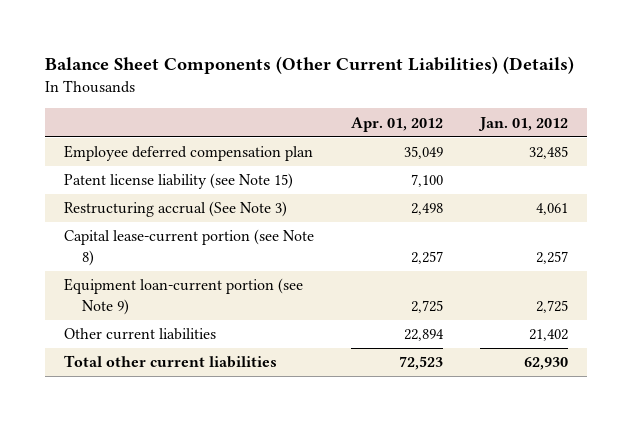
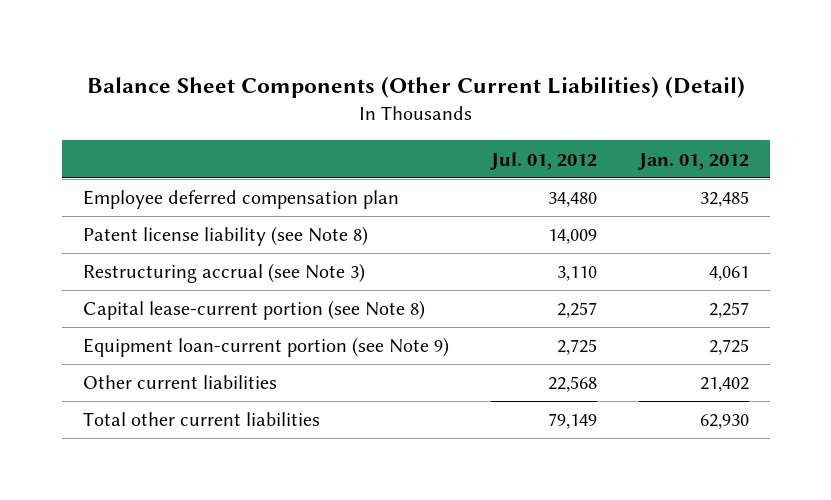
- Balance Sheet Components (Other Current Liabilities) (Details)
+ Balance Sheet Components (Other Current Liabilities) (Detail)
- | Apr. 01, 2012 | Jan. 01, 2012
+ | Jul. 01, 2012 | Jan. 01, 2012
- Patent license liability (see Note 15) | 7,100 |
- Restructuring accrual (See Note 3) | 2,498 | 4,061
+ Patent license liability (see Note 8) | 14,009 |
+ Restructuring accrual (see Note 3) | 3,110 | 4,061

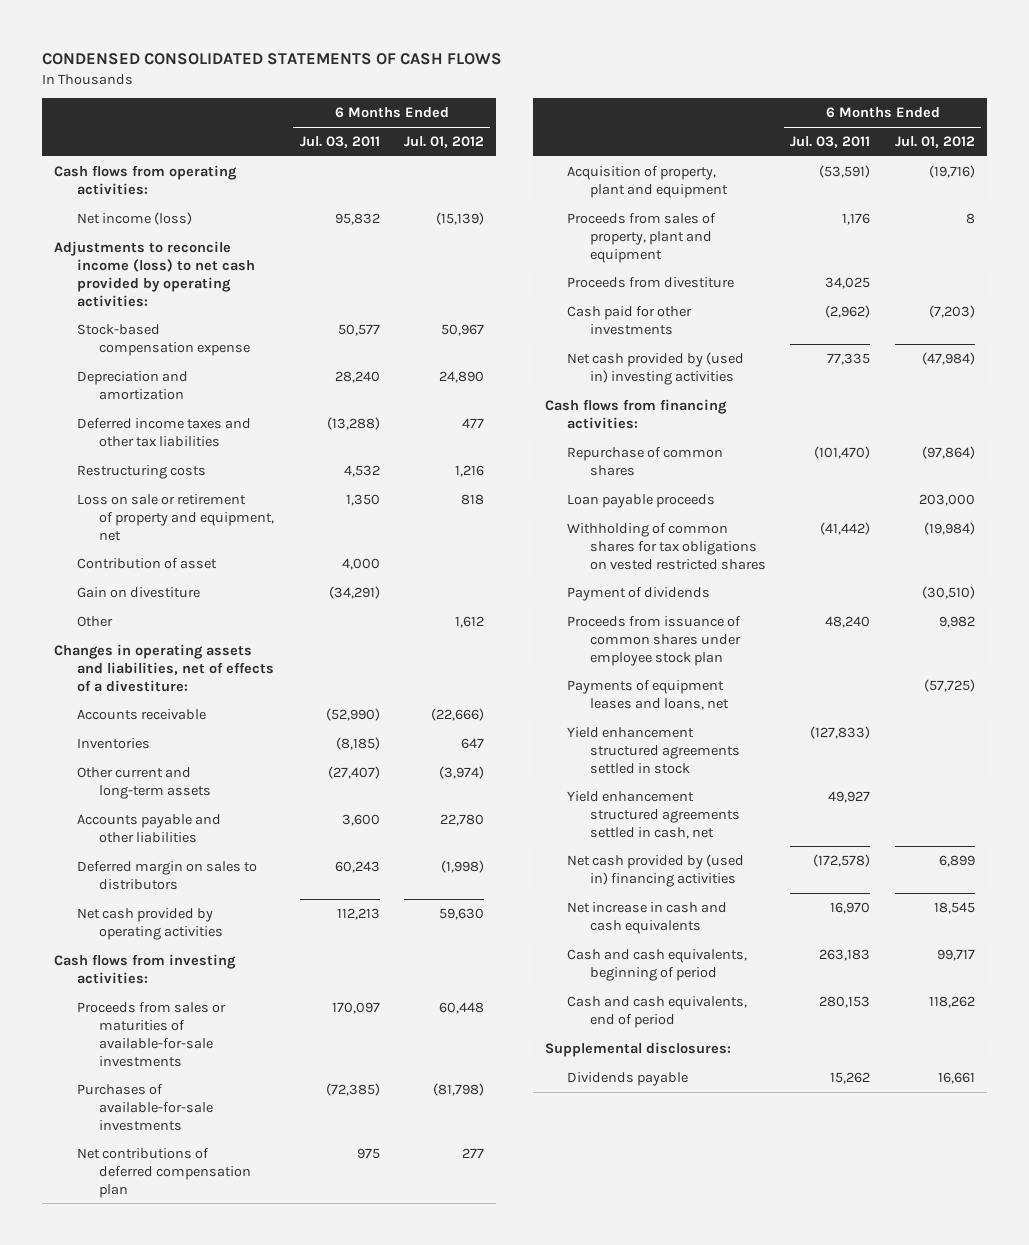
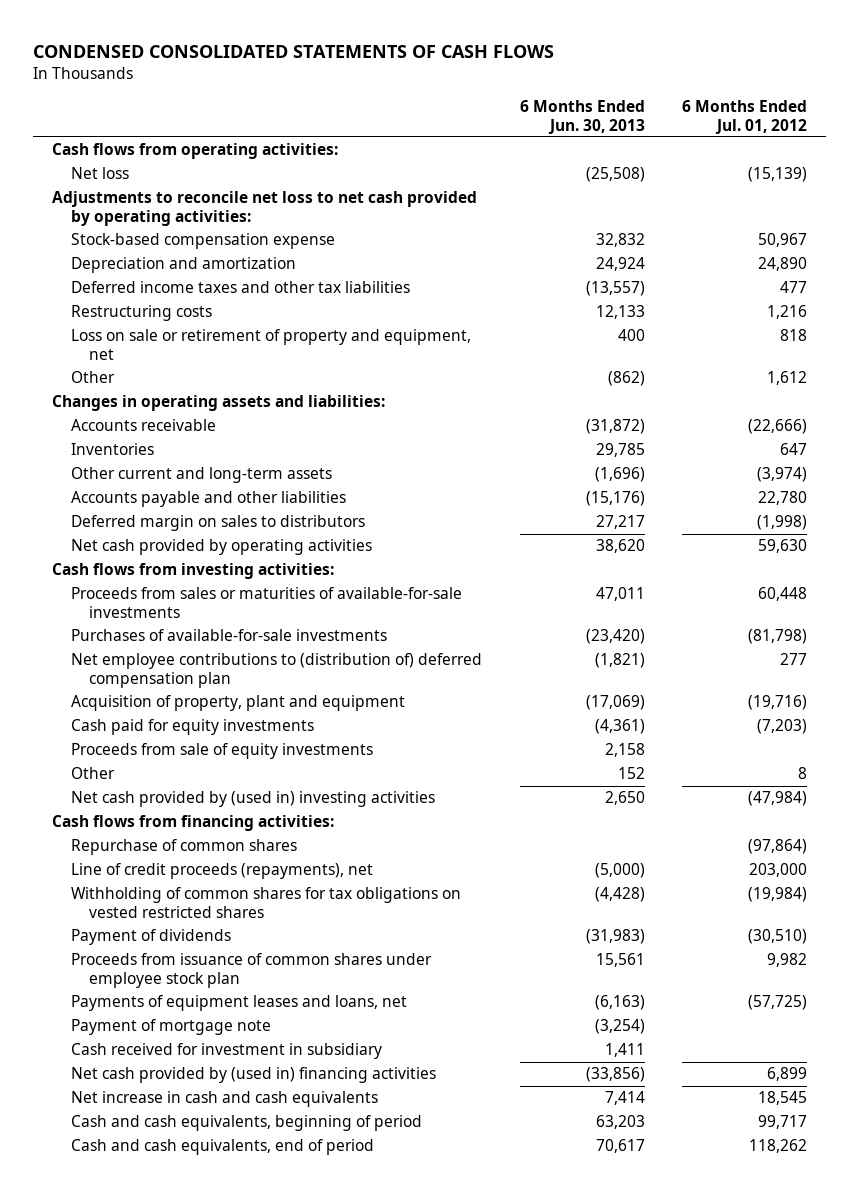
- | 6 Months Ended Jul. 03, 2011 | 6 Months Ended Jul. 01, 2012
+ | 6 Months Ended Jun. 30, 2013 | 6 Months Ended Jul. 01, 2012
- Net income (loss) | 95,832 | (15,139)
- Adjustments to reconcile income (loss) to net cash provided by operating activities:
+ Net loss | (25,508) | (15,139)
+ Adjustments to reconcile net loss to net cash provided by operating activities:
- Contribution of asset | 4,000 |
- Gain on divestiture | (34,291) |
- Changes in operating assets and liabilities, net of effects of a divestiture:
+ Changes in operating assets and liabilities:
- Net contributions of deferred compensation plan | 975 | 277
+ Net employee contributions to (distribution of) deferred compensation plan | (1,821) | 277
- Proceeds from sales of property, plant and equipment | 1,176 | 8
- Proceeds from divestiture | 34,025 |
- Cash paid for other investments | (2,962) | (7,203)
+ Cash paid for equity investments | (4,361) | (7,203)
+ Proceeds from sale of equity investments | 2,158 |
+ Other | 152 | 8
- Loan payable proceeds | | 203,000
+ Line of credit proceeds (repayments), net | (5,000) | 203,000
- Yield enhancement structured agreements settled in stock | (127,833) |
- Yield enhancement structured agreements settled in cash, net | 49,927 |
+ Payment of mortgage note | (3,254) |
+ Cash received for investment in subsidiary | 1,411 |
- Supplemental disclosures:
- Dividends payable | 15,262 | 16,661

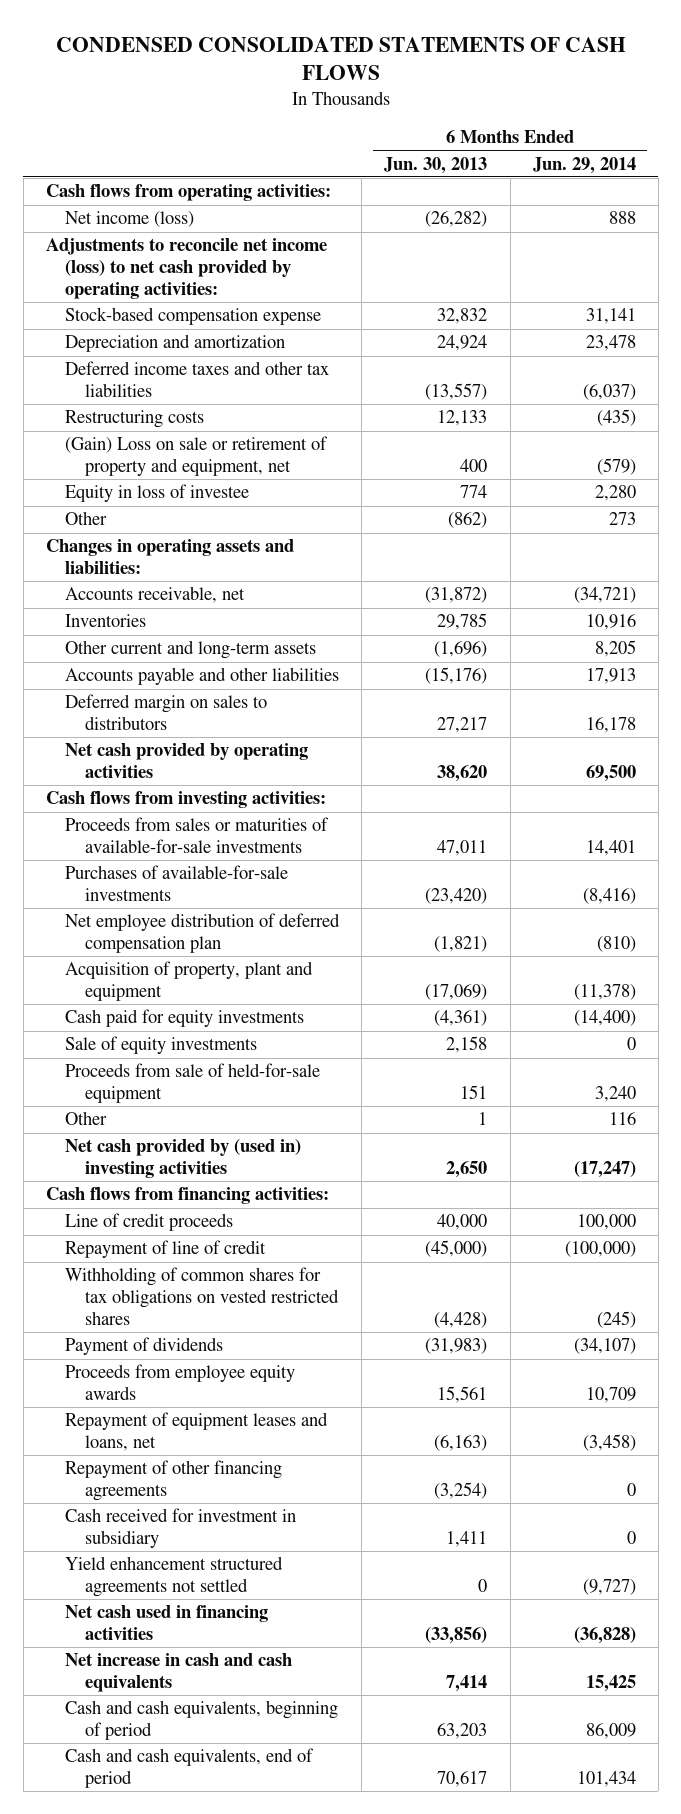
- | 6 Months Ended Jun. 30, 2013 | 6 Months Ended Jul. 01, 2012
+ | 6 Months Ended Jun. 30, 2013 | 6 Months Ended Jun. 29, 2014
- Net loss | (25,508) | (15,139)
- Adjustments to reconcile net loss to net cash provided by operating activities:
+ Net income (loss) | (26,282) | 888
+ Adjustments to reconcile net income (loss) to net cash provided by operating activities:
- Loss on sale or retirement of property and equipment, net | 400 | 818
+ (Gain) Loss on sale or retirement of property and equipment, net | 400 | (579)
+ Equity in loss of investee | 774 | 2,280
- Accounts receivable | (31,872) | (22,666)
+ Accounts receivable, net | (31,872) | (34,721)
- Net employee contributions to (distribution of) deferred compensation plan | (1,821) | 277
+ Net employee distribution of deferred compensation plan | (1,821) | (810)
- Proceeds from sale of equity investments | 2,158 |
- Other | 152 | 8
+ Sale of equity investments | 2,158 | 0
+ Proceeds from sale of held-for-sale equipment | 151 | 3,240
+ Other | 1 | 116
- Repurchase of common shares | | (97,864)
- Line of credit proceeds (repayments), net | (5,000) | 203,000
+ Line of credit proceeds | 40,000 | 100,000
+ Repayment of line of credit | (45,000) | (100,000)
- Proceeds from issuance of common shares under employee stock plan | 15,561 | 9,982
- Payments of equipment leases and loans, net | (6,163) | (57,725)
- Payment of mortgage note | (3,254) |
+ Proceeds from employee equity awards | 15,561 | 10,709
+ Repayment of equipment leases and loans, net | (6,163) | (3,458)
+ Repayment of other financing agreements | (3,254) | 0
- Net cash provided by (used in) financing activities | (33,856) | 6,899
+ Yield enhancement structured agreements not settled | 0 | (9,727)
+ Net cash used in financing activities | (33,856) | (36,828)

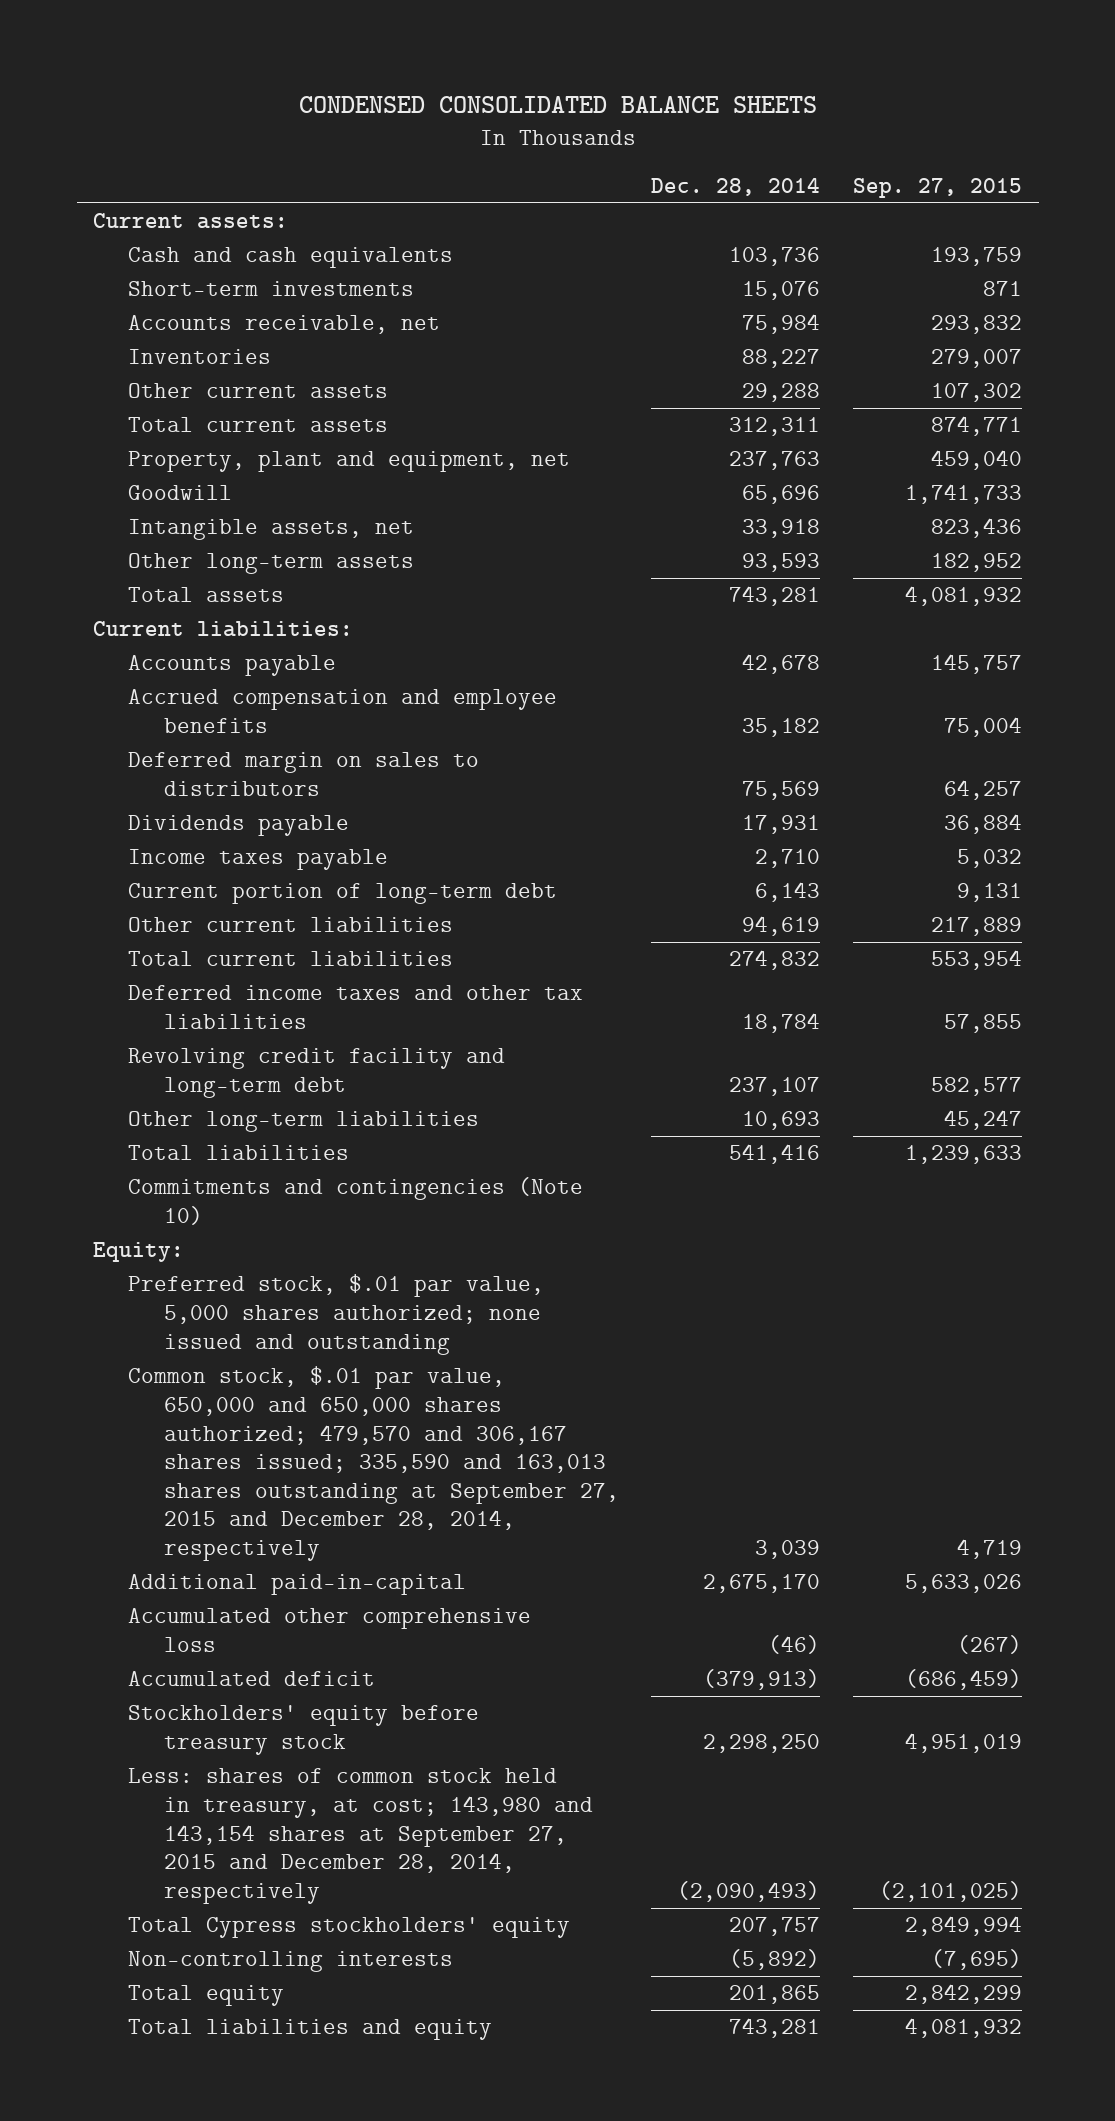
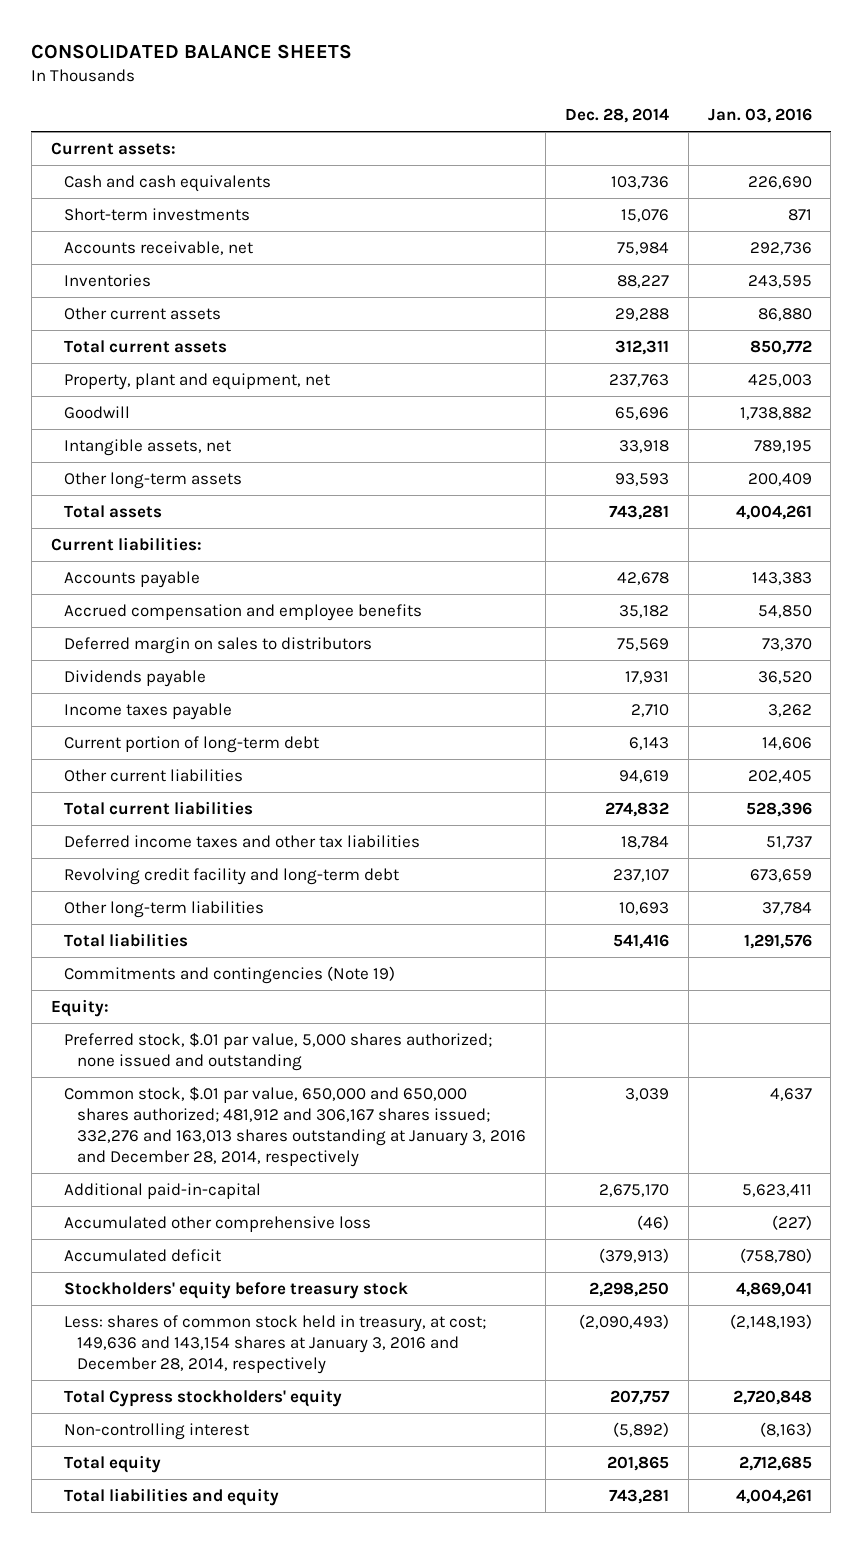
- CONDENSED CONSOLIDATED BALANCE SHEETS
+ CONSOLIDATED BALANCE SHEETS
- | Dec. 28, 2014 | Sep. 27, 2015
+ | Dec. 28, 2014 | Jan. 03, 2016
- Commitments and contingencies (Note 10)
+ Commitments and contingencies (Note 19)
- Common stock, $.01 par value, 650,000 and 650,000 shares authorized; 479,570 and 306,167 shares issued; 335,590 and 163,013 shares outstanding at September 27, 2015 and December 28, 2014, respectively | 3,039 | 4,719
+ Common stock, $.01 par value, 650,000 and 650,000 shares authorized; 481,912 and 306,167 shares issued; 332,276 and 163,013 shares outstanding at January 3, 2016 and December 28, 2014, respectively | 3,039 | 4,637
- Less: shares of common stock held in treasury, at cost; 143,980 and 143,154 shares at September 27, 2015 and December 28, 2014, respectively | (2,090,493) | (2,101,025)
+ Less: shares of common stock held in treasury, at cost; 149,636 and 143,154 shares at January 3, 2016 and December 28, 2014, respectively | (2,090,493) | (2,148,193)
- Non-controlling interests | (5,892) | (7,695)
+ Non-controlling interest | (5,892) | (8,163)

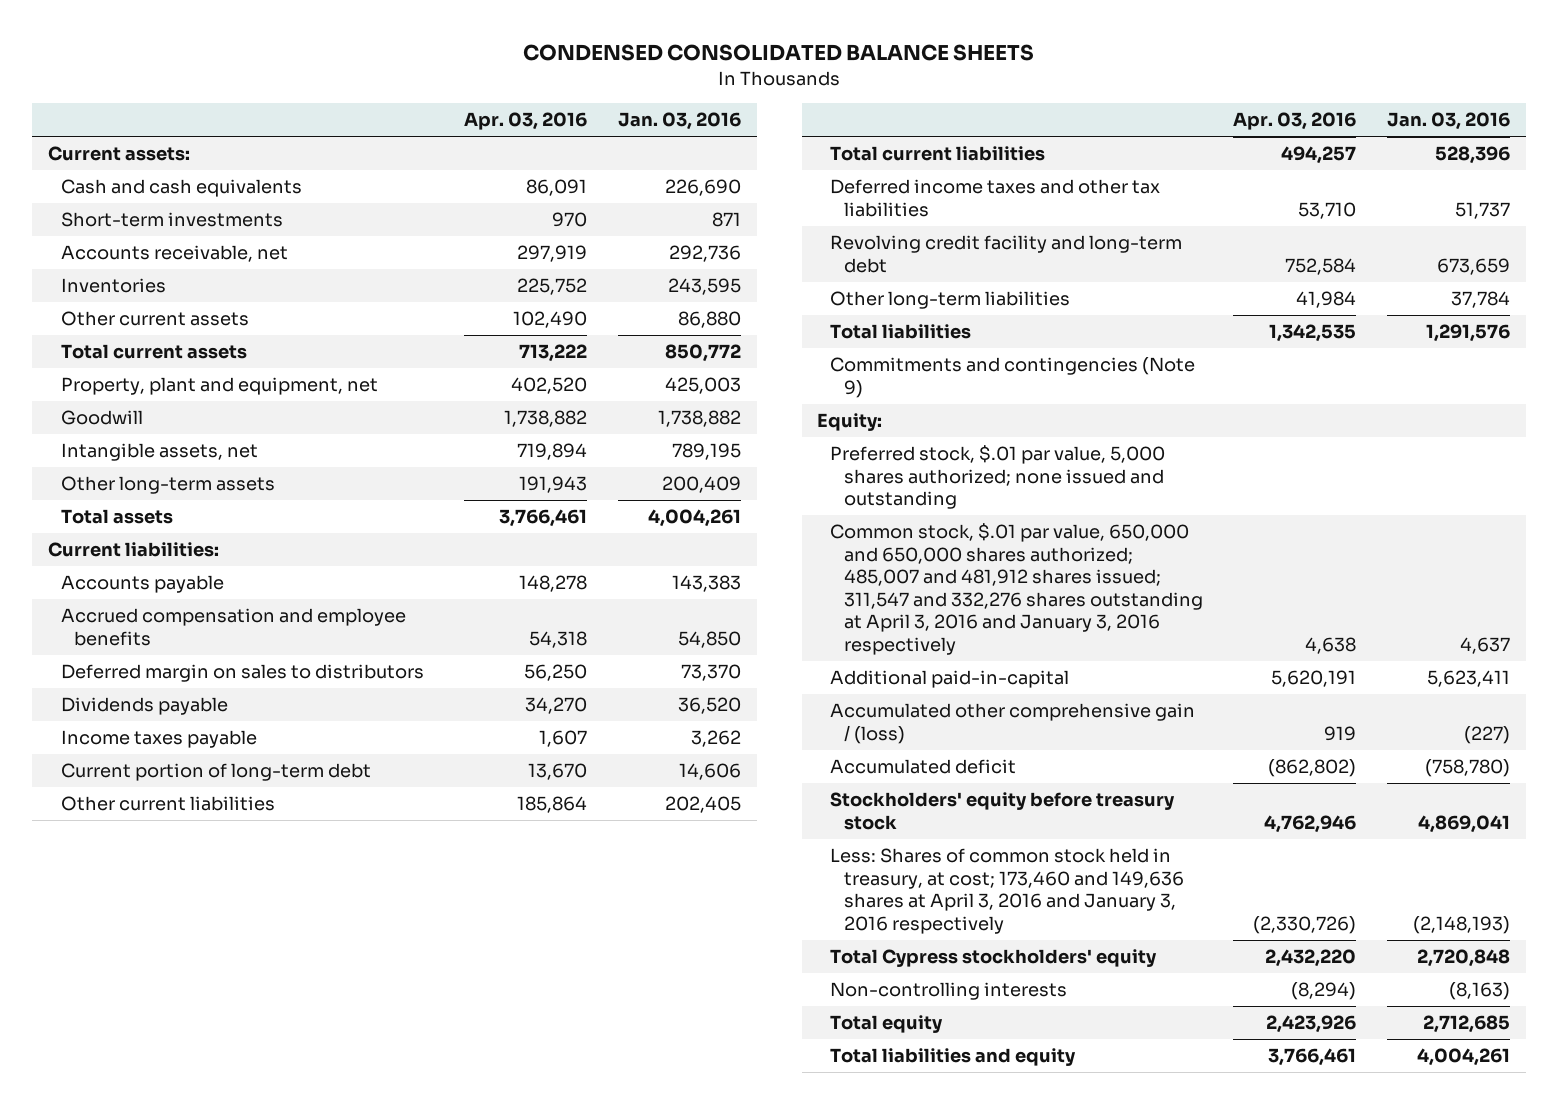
- CONSOLIDATED BALANCE SHEETS
+ CONDENSED CONSOLIDATED BALANCE SHEETS
- | Dec. 28, 2014 | Jan. 03, 2016
+ | Apr. 03, 2016 | Jan. 03, 2016
- Commitments and contingencies (Note 19)
+ Commitments and contingencies (Note 9)
- Common stock, $.01 par value, 650,000 and 650,000 shares authorized; 481,912 and 306,167 shares issued; 332,276 and 163,013 shares outstanding at January 3, 2016 and December 28, 2014, respectively | 3,039 | 4,637
+ Common stock, $.01 par value, 650,000 and 650,000 shares authorized; 485,007 and 481,912 shares issued; 311,547 and 332,276 shares outstanding at April 3, 2016 and January 3, 2016 respectively | 4,638 | 4,637
- Accumulated other comprehensive loss | (46) | (227)
+ Accumulated other comprehensive gain / (loss) | 919 | (227)
- Less: shares of common stock held in treasury, at cost; 149,636 and 143,154 shares at January 3, 2016 and December 28, 2014, respectively | (2,090,493) | (2,148,193)
+ Less: Shares of common stock held in treasury, at cost; 173,460 and 149,636 shares at April 3, 2016 and January 3, 2016 respectively | (2,330,726) | (2,148,193)
- Non-controlling interest | (5,892) | (8,163)
+ Non-controlling interests | (8,294) | (8,163)

